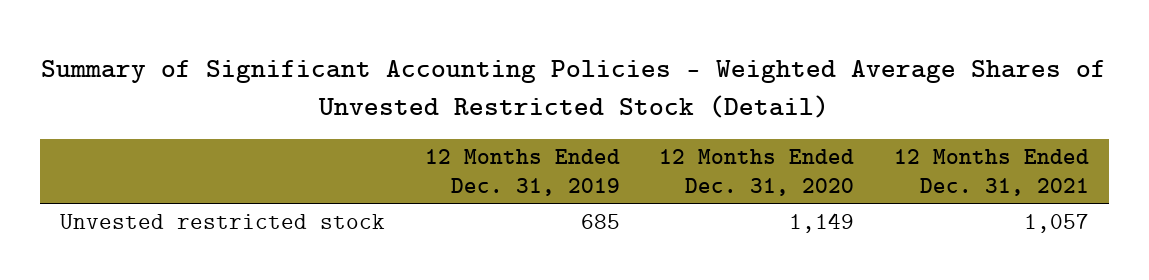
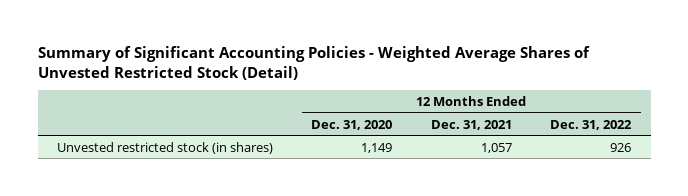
- | 12 Months Ended Dec. 31, 2019 | 12 Months Ended Dec. 31, 2020 | 12 Months Ended Dec. 31, 2021
+ | 12 Months Ended Dec. 31, 2020 | 12 Months Ended Dec. 31, 2021 | 12 Months Ended Dec. 31, 2022
- Unvested restricted stock | 685 | 1,149 | 1,057
+ Unvested restricted stock (in shares) | 1,149 | 1,057 | 926

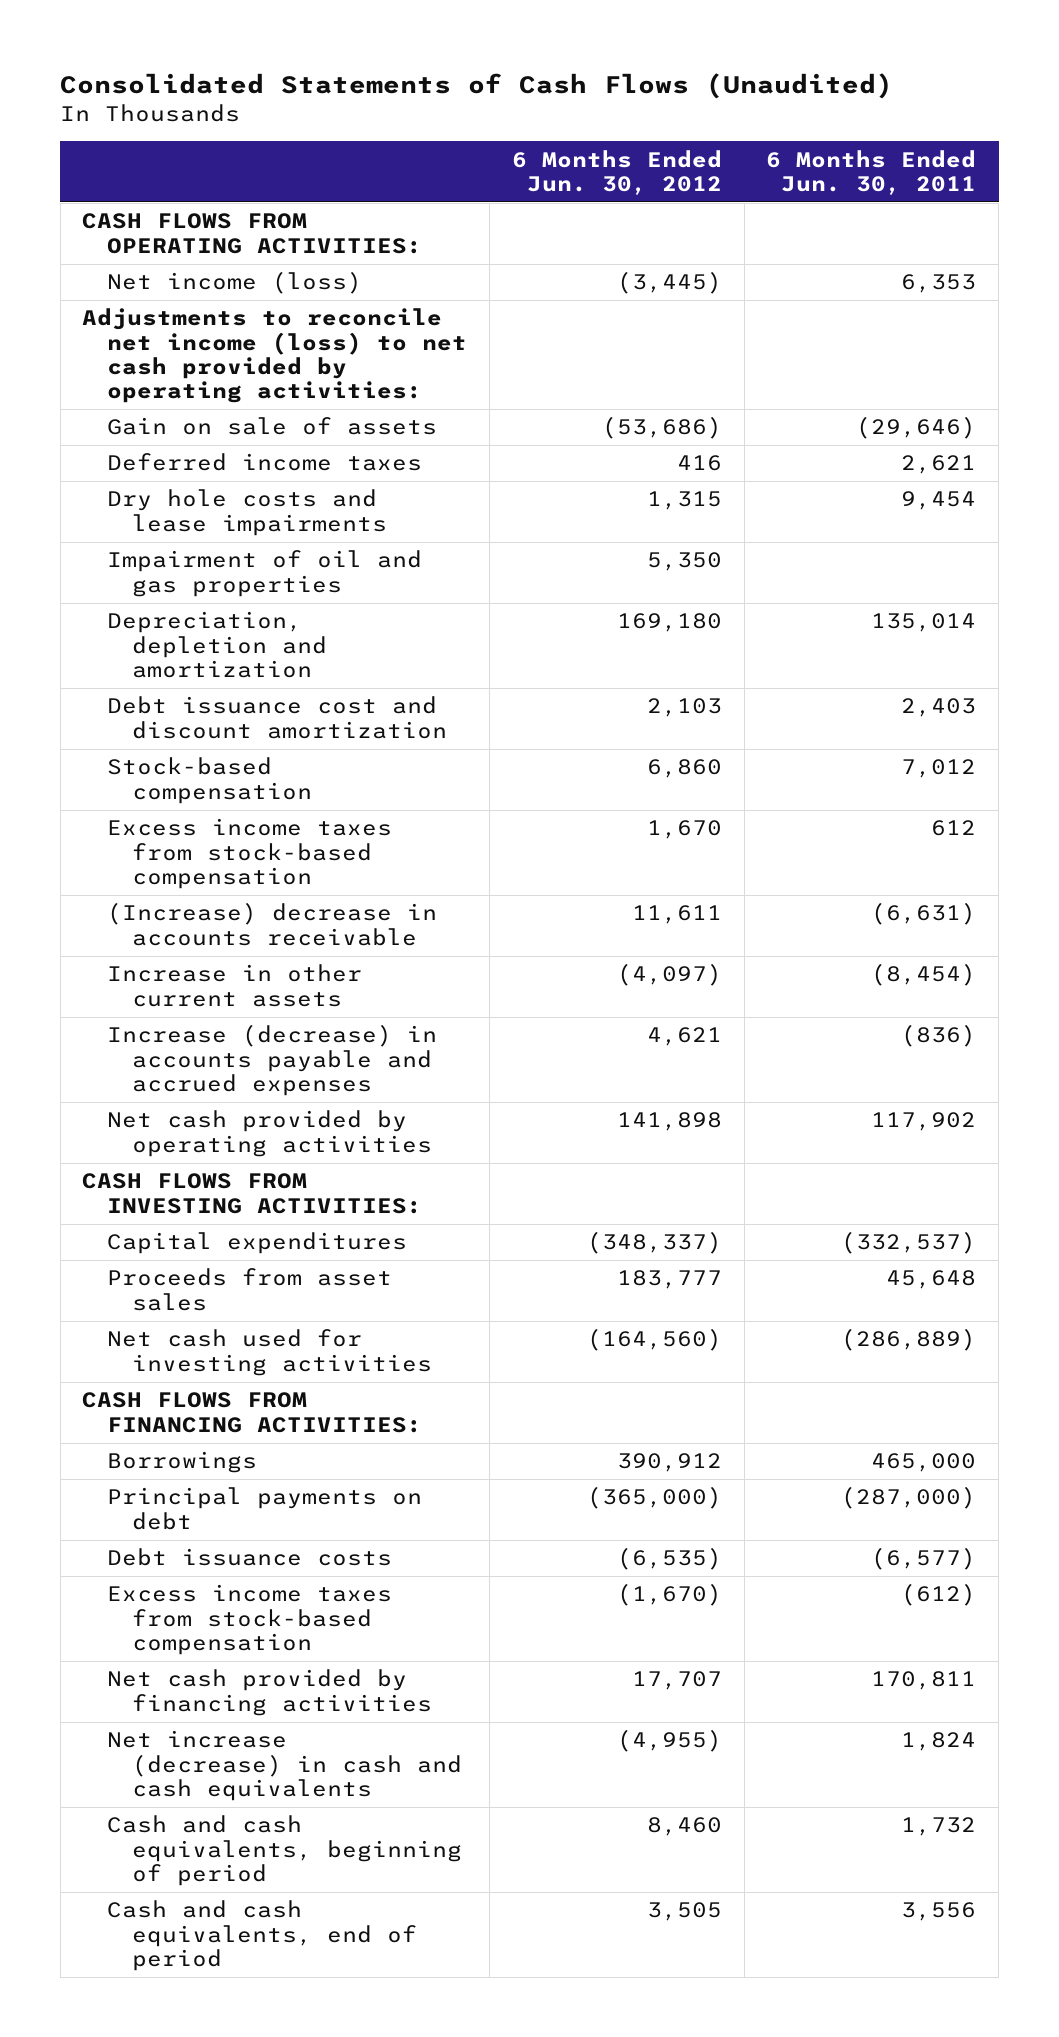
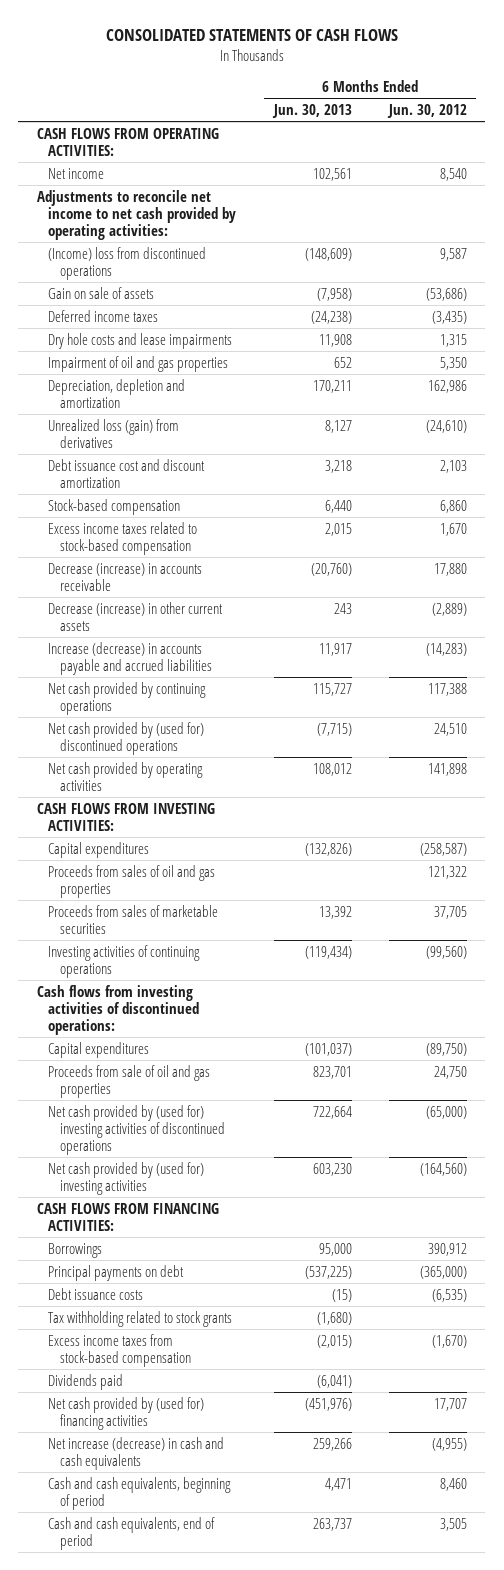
- Consolidated Statements of Cash Flows (Unaudited)
+ CONSOLIDATED STATEMENTS OF CASH FLOWS
- | 6 Months Ended Jun. 30, 2012 | 6 Months Ended Jun. 30, 2011
+ | 6 Months Ended Jun. 30, 2013 | 6 Months Ended Jun. 30, 2012
- Net income (loss) | (3,445) | 6,353
- Adjustments to reconcile net income (loss) to net cash provided by operating activities:
+ Net income | 102,561 | 8,540
+ Adjustments to reconcile net income to net cash provided by operating activities:
+ (Income) loss from discontinued operations | (148,609) | 9,587
- Deferred income taxes | 416 | 2,621
+ Deferred income taxes | (24,238) | (3,435)
- Depreciation, depletion and amortization | 169,180 | 135,014
+ Depreciation, depletion and amortization | 170,211 | 162,986
+ Unrealized loss (gain) from derivatives | 8,127 | (24,610)
- Excess income taxes from stock-based compensation | 1,670 | 612
- (Increase) decrease in accounts receivable | 11,611 | (6,631)
- Increase in other current assets | (4,097) | (8,454)
- Increase (decrease) in accounts payable and accrued expenses | 4,621 | (836)
+ Excess income taxes related to stock-based compensation | 2,015 | 1,670
+ Decrease (increase) in accounts receivable | (20,760) | 17,880
+ Decrease (increase) in other current assets | 243 | (2,889)
+ Increase (decrease) in accounts payable and accrued liabilities | 11,917 | (14,283)
+ Net cash provided by continuing operations | 115,727 | 117,388
+ Net cash provided by (used for) discontinued operations | (7,715) | 24,510
- Capital expenditures | (348,337) | (332,537)
- Proceeds from asset sales | 183,777 | 45,648
- Net cash used for investing activities | (164,560) | (286,889)
+ Capital expenditures | (132,826) | (258,587)
+ Proceeds from sales of oil and gas properties | | 121,322
+ Proceeds from sales of marketable securities | 13,392 | 37,705
+ Investing activities of continuing operations | (119,434) | (99,560)
+ Cash flows from investing activities of discontinued operations:
+ Capital expenditures | (101,037) | (89,750)
+ Proceeds from sale of oil and gas properties | 823,701 | 24,750
+ Net cash provided by (used for) investing activities of discontinued operations | 722,664 | (65,000)
+ Net cash provided by (used for) investing activities | 603,230 | (164,560)
+ Tax withholding related to stock grants | (1,680) |
- Net cash provided by financing activities | 17,707 | 170,811
+ Dividends paid | (6,041) |
+ Net cash provided by (used for) financing activities | (451,976) | 17,707

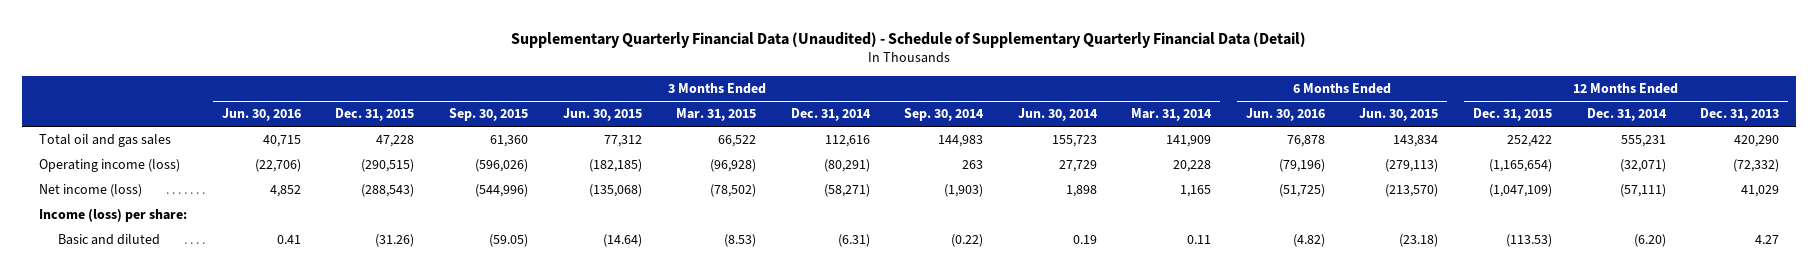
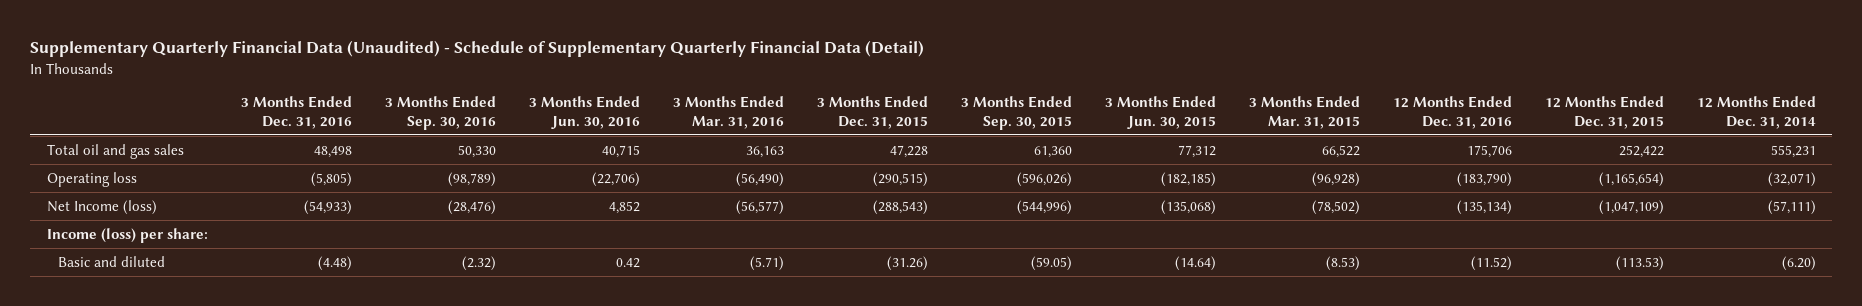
- | 3 Months Ended Jun. 30, 2016 | 3 Months Ended Dec. 31, 2015 | 3 Months Ended Sep. 30, 2015 | 3 Months Ended Jun. 30, 2015 | 3 Months Ended Mar. 31, 2015 | 3 Months Ended Dec. 31, 2014 | 3 Months Ended Sep. 30, 2014 | 3 Months Ended Jun. 30, 2014 | 3 Months Ended Mar. 31, 2014 | 6 Months Ended Jun. 30, 2016 | 6 Months Ended Jun. 30, 2015 | 12 Months Ended Dec. 31, 2015 | 12 Months Ended Dec. 31, 2014 | 12 Months Ended Dec. 31, 2013
+ | 3 Months Ended Dec. 31, 2016 | 3 Months Ended Sep. 30, 2016 | 3 Months Ended Jun. 30, 2016 | 3 Months Ended Mar. 31, 2016 | 3 Months Ended Dec. 31, 2015 | 3 Months Ended Sep. 30, 2015 | 3 Months Ended Jun. 30, 2015 | 3 Months Ended Mar. 31, 2015 | 12 Months Ended Dec. 31, 2016 | 12 Months Ended Dec. 31, 2015 | 12 Months Ended Dec. 31, 2014
- Operating income (loss) | (22,706) | (290,515) | (596,026) | (182,185) | (96,928) | (80,291) | 263 | 27,729 | 20,228 | (79,196) | (279,113) | (1,165,654) | (32,071) | (72,332)
- Net income (loss) | 4,852 | (288,543) | (544,996) | (135,068) | (78,502) | (58,271) | (1,903) | 1,898 | 1,165 | (51,725) | (213,570) | (1,047,109) | (57,111) | 41,029
+ Operating loss | (5,805) | (98,789) | (22,706) | (56,490) | (290,515) | (596,026) | (182,185) | (96,928) | (183,790) | (1,165,654) | (32,071)
+ Net Income (loss) | (54,933) | (28,476) | 4,852 | (56,577) | (288,543) | (544,996) | (135,068) | (78,502) | (135,134) | (1,047,109) | (57,111)
- Basic and diluted | 0.41 | (31.26) | (59.05) | (14.64) | (8.53) | (6.31) | (0.22) | 0.19 | 0.11 | (4.82) | (23.18) | (113.53) | (6.20) | 4.27
+ Basic and diluted | (4.48) | (2.32) | 0.42 | (5.71) | (31.26) | (59.05) | (14.64) | (8.53) | (11.52) | (113.53) | (6.20)

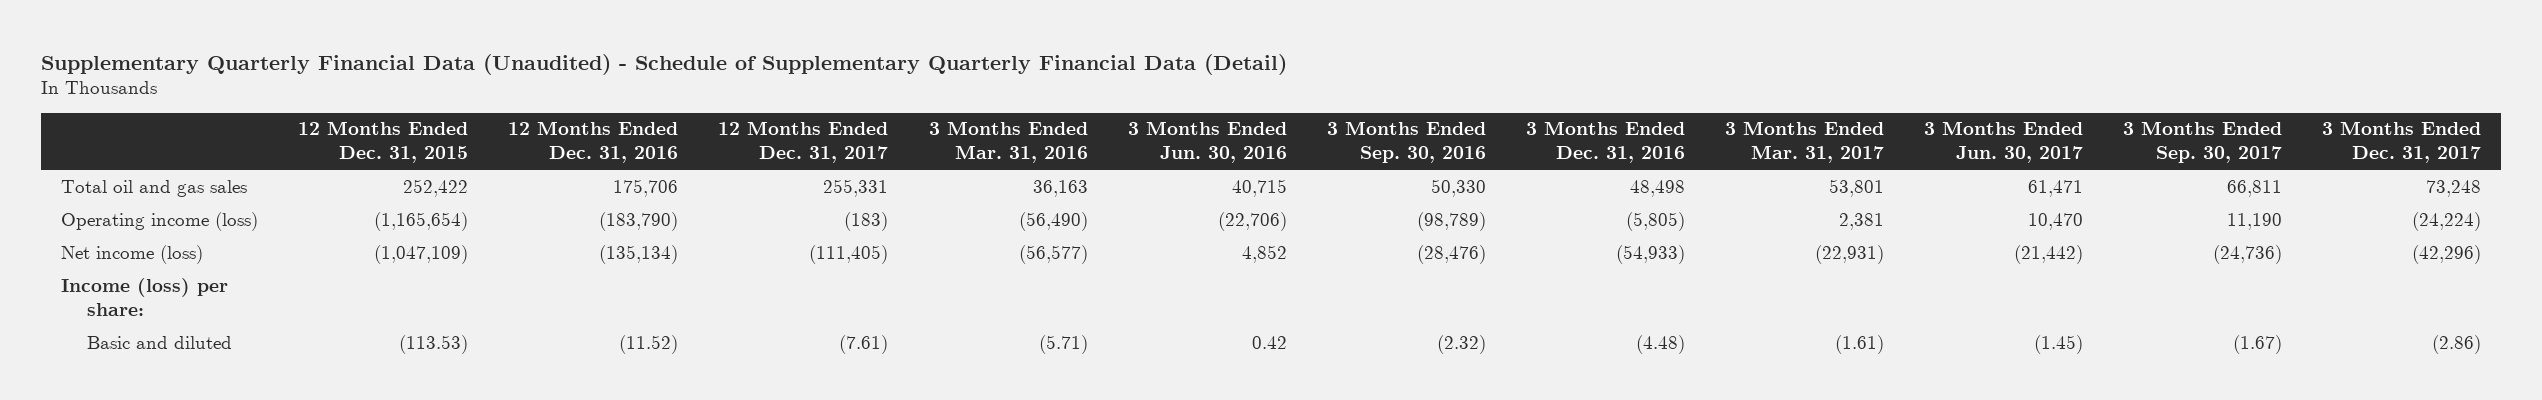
- | 3 Months Ended Dec. 31, 2016 | 3 Months Ended Sep. 30, 2016 | 3 Months Ended Jun. 30, 2016 | 3 Months Ended Mar. 31, 2016 | 3 Months Ended Dec. 31, 2015 | 3 Months Ended Sep. 30, 2015 | 3 Months Ended Jun. 30, 2015 | 3 Months Ended Mar. 31, 2015 | 12 Months Ended Dec. 31, 2016 | 12 Months Ended Dec. 31, 2015 | 12 Months Ended Dec. 31, 2014
+ | 12 Months Ended Dec. 31, 2015 | 12 Months Ended Dec. 31, 2016 | 12 Months Ended Dec. 31, 2017 | 3 Months Ended Mar. 31, 2016 | 3 Months Ended Jun. 30, 2016 | 3 Months Ended Sep. 30, 2016 | 3 Months Ended Dec. 31, 2016 | 3 Months Ended Mar. 31, 2017 | 3 Months Ended Jun. 30, 2017 | 3 Months Ended Sep. 30, 2017 | 3 Months Ended Dec. 31, 2017
- Operating loss | (5,805) | (98,789) | (22,706) | (56,490) | (290,515) | (596,026) | (182,185) | (96,928) | (183,790) | (1,165,654) | (32,071)
- Net Income (loss) | (54,933) | (28,476) | 4,852 | (56,577) | (288,543) | (544,996) | (135,068) | (78,502) | (135,134) | (1,047,109) | (57,111)
+ Operating income (loss) | (1,165,654) | (183,790) | (183) | (56,490) | (22,706) | (98,789) | (5,805) | 2,381 | 10,470 | 11,190 | (24,224)
+ Net income (loss) | (1,047,109) | (135,134) | (111,405) | (56,577) | 4,852 | (28,476) | (54,933) | (22,931) | (21,442) | (24,736) | (42,296)

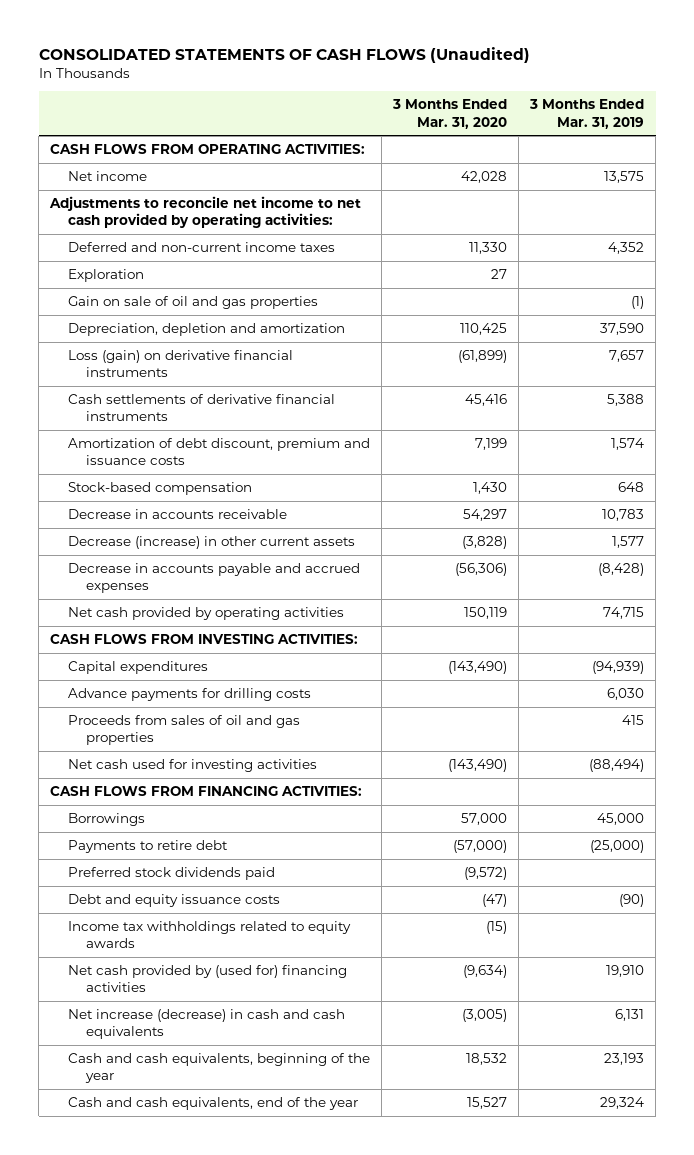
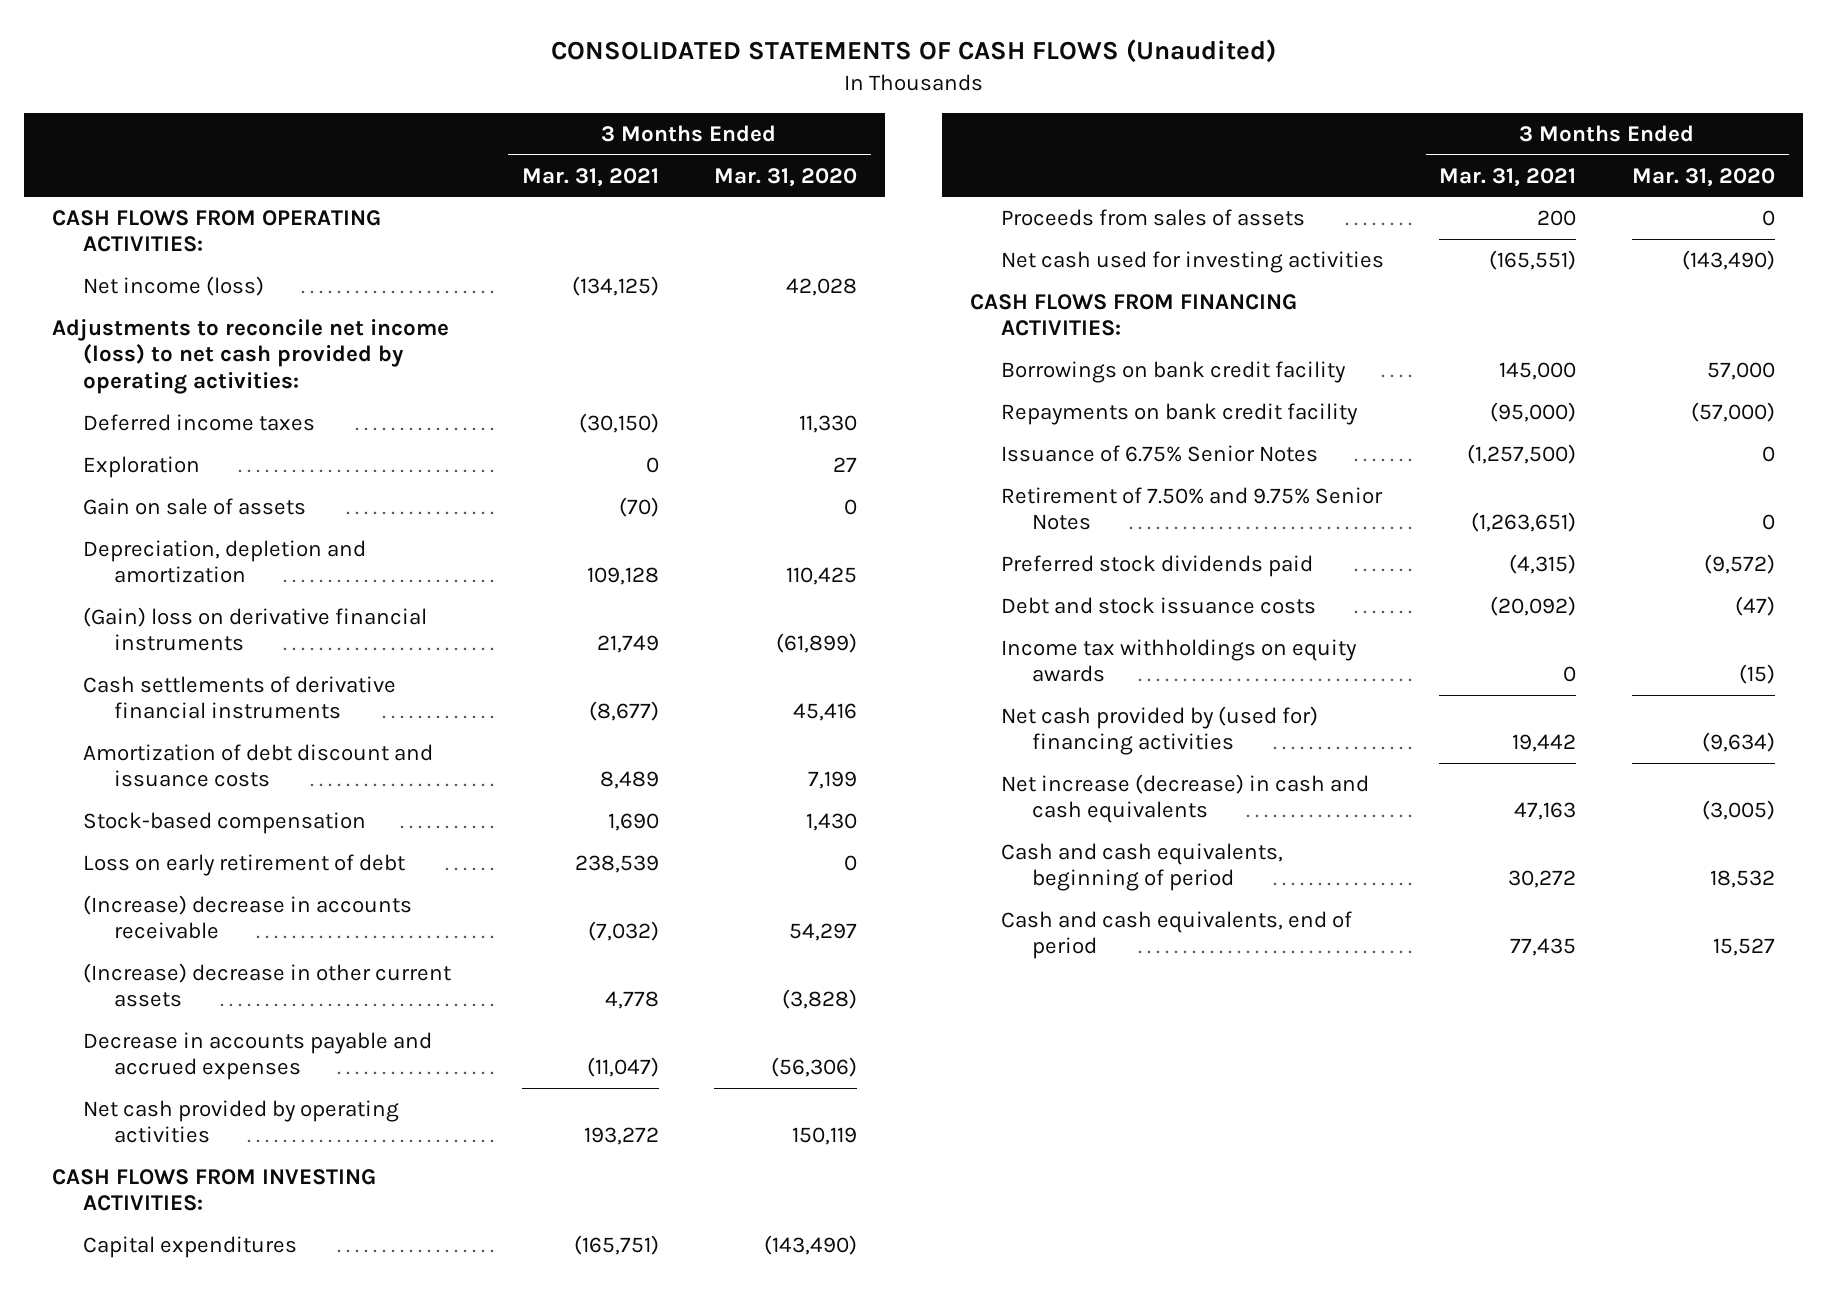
- | 3 Months Ended Mar. 31, 2020 | 3 Months Ended Mar. 31, 2019
+ | 3 Months Ended Mar. 31, 2021 | 3 Months Ended Mar. 31, 2020
- Net income | 42,028 | 13,575
- Adjustments to reconcile net income to net cash provided by operating activities:
- Deferred and non-current income taxes | 11,330 | 4,352
+ Net income (loss) | (134,125) | 42,028
+ Adjustments to reconcile net income (loss) to net cash provided by operating activities:
+ Deferred income taxes | (30,150) | 11,330
- Gain on sale of oil and gas properties | | (1)
+ Gain on sale of assets | (70) | 0
- Loss (gain) on derivative financial instruments | (61,899) | 7,657
+ (Gain) loss on derivative financial instruments | 21,749 | (61,899)
- Amortization of debt discount, premium and issuance costs | 7,199 | 1,574
+ Amortization of debt discount and issuance costs | 8,489 | 7,199
- Decrease in accounts receivable | 54,297 | 10,783
- Decrease (increase) in other current assets | (3,828) | 1,577
+ Loss on early retirement of debt | 238,539 | 0
+ (Increase) decrease in accounts receivable | (7,032) | 54,297
+ (Increase) decrease in other current assets | 4,778 | (3,828)
- Advance payments for drilling costs | | 6,030
- Proceeds from sales of oil and gas properties | | 415
+ Proceeds from sales of assets | 200 | 0
- Borrowings | 57,000 | 45,000
- Payments to retire debt | (57,000) | (25,000)
+ Borrowings on bank credit facility | 145,000 | 57,000
+ Repayments on bank credit facility | (95,000) | (57,000)
+ Issuance of 6.75% Senior Notes | (1,257,500) | 0
+ Retirement of 7.50% and 9.75% Senior Notes | (1,263,651) | 0
- Debt and equity issuance costs | (47) | (90)
- Income tax withholdings related to equity awards | (15) |
+ Debt and stock issuance costs | (20,092) | (47)
+ Income tax withholdings on equity awards | 0 | (15)
- Cash and cash equivalents, beginning of the year | 18,532 | 23,193
- Cash and cash equivalents, end of the year | 15,527 | 29,324
+ Cash and cash equivalents, beginning of period | 30,272 | 18,532
+ Cash and cash equivalents, end of period | 77,435 | 15,527

